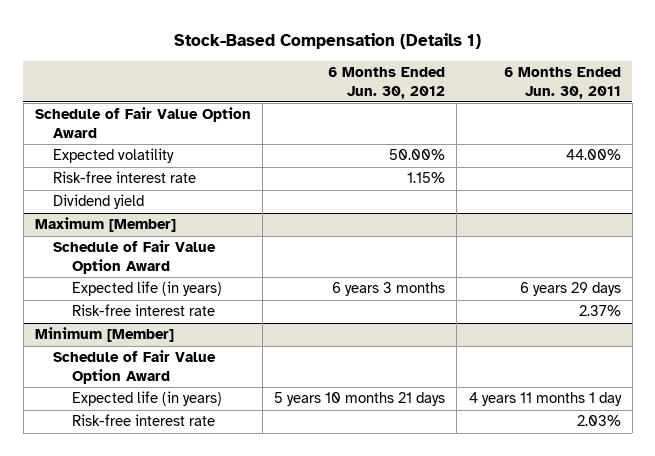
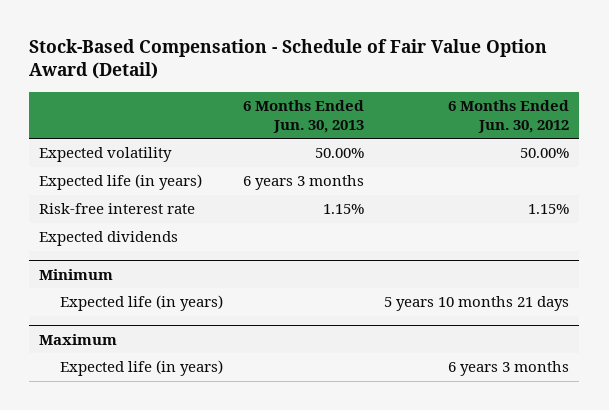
- Stock-Based Compensation (Details 1)
+ Stock-Based Compensation - Schedule of Fair Value Option Award (Detail)
- | 6 Months Ended Jun. 30, 2012 | 6 Months Ended Jun. 30, 2011
+ | 6 Months Ended Jun. 30, 2013 | 6 Months Ended Jun. 30, 2012
- Schedule of Fair Value Option Award
+ Expected life (in years) | 6 years 3 months |
- Dividend yield
- Maximum [Member]
- Schedule of Fair Value Option Award
- Expected life (in years) | 6 years 3 months | 6 years 29 days
- Risk-free interest rate | | 2.37%
- Minimum [Member]
- Schedule of Fair Value Option Award
+ Expected dividends
+ Minimum
- Risk-free interest rate | | 2.03%
+ Maximum
+ Expected life (in years) | | 6 years 3 months

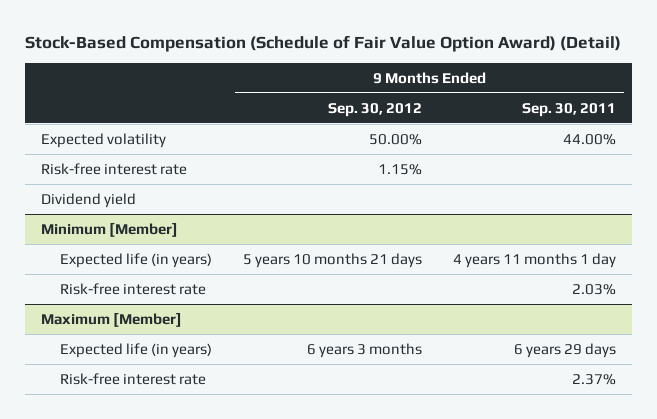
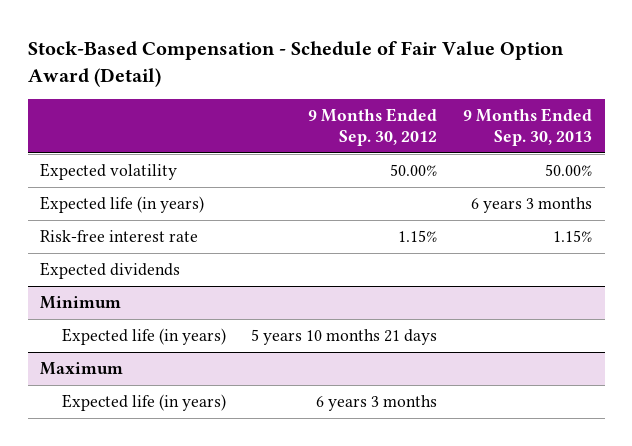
- Stock-Based Compensation (Schedule of Fair Value Option Award) (Detail)
+ Stock-Based Compensation - Schedule of Fair Value Option Award (Detail)
- | 9 Months Ended Sep. 30, 2012 | 9 Months Ended Sep. 30, 2011
+ | 9 Months Ended Sep. 30, 2012 | 9 Months Ended Sep. 30, 2013
+ Expected life (in years) | | 6 years 3 months
- Dividend yield
- Minimum [Member]
+ Expected dividends
+ Minimum
- Risk-free interest rate | | 2.03%
- Maximum [Member]
+ Maximum
- Risk-free interest rate | | 2.37%

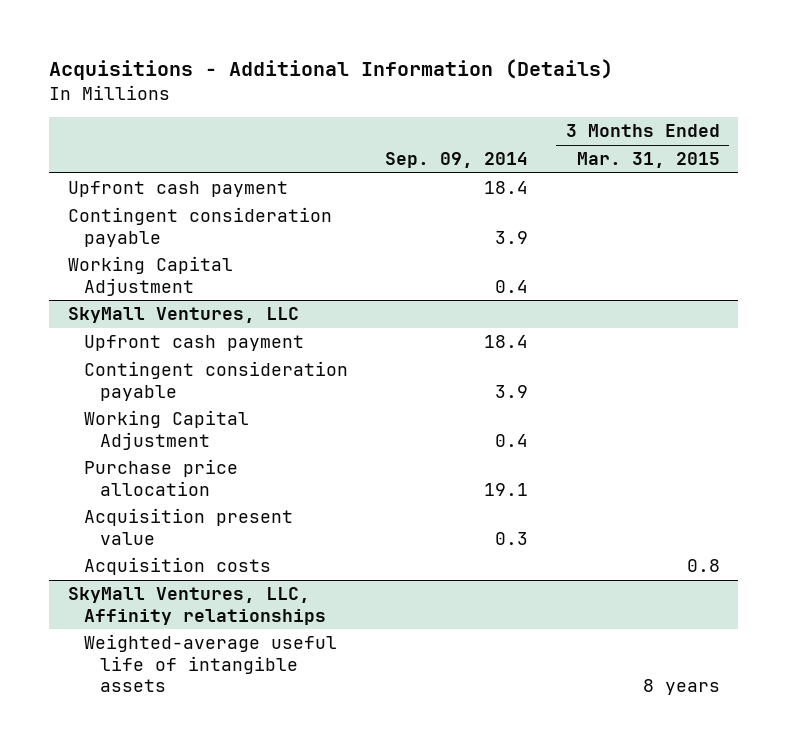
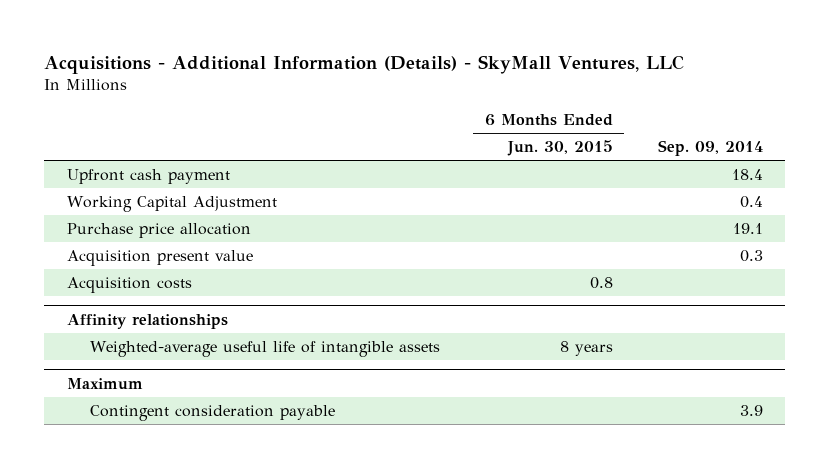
- Acquisitions - Additional Information (Details)
+ Acquisitions - Additional Information (Details) - SkyMall Ventures, LLC
- | Sep. 09, 2014 | 3 Months Ended Mar. 31, 2015
+ | 6 Months Ended Jun. 30, 2015 | Sep. 09, 2014
- Contingent consideration payable | 3.9 |
- SkyMall Ventures, LLC
- Upfront cash payment | 18.4 |
- Contingent consideration payable | 3.9 |
- Working Capital Adjustment | 0.4 |
- SkyMall Ventures, LLC, Affinity relationships
+ Affinity relationships
+ Maximum
+ Contingent consideration payable | | 3.9

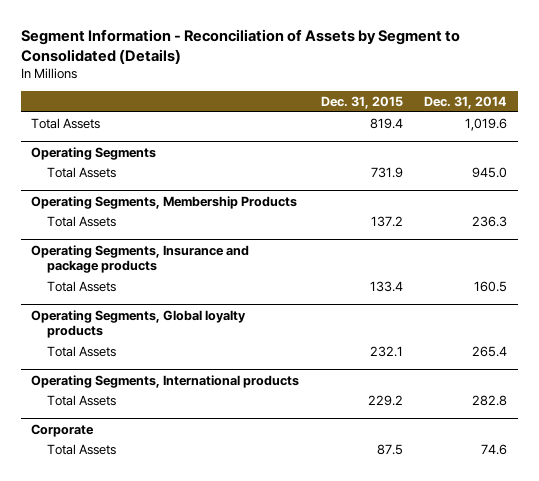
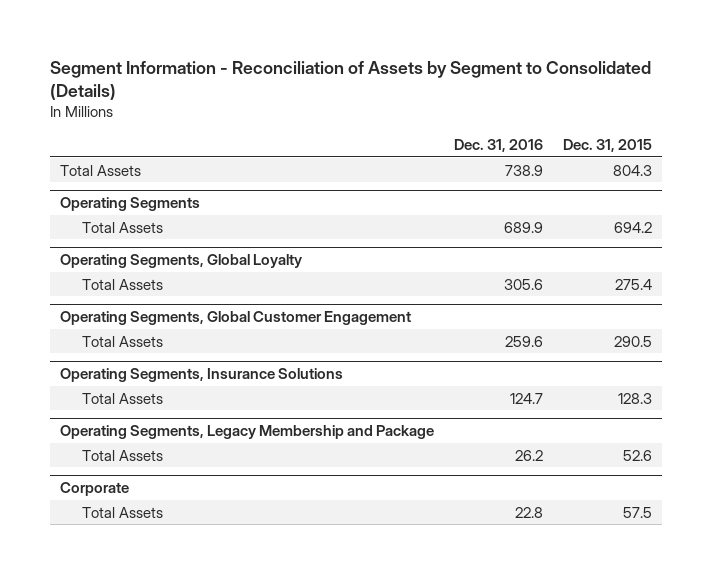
- | Dec. 31, 2015 | Dec. 31, 2014
+ | Dec. 31, 2016 | Dec. 31, 2015
- Total Assets | 819.4 | 1,019.6
+ Total Assets | 738.9 | 804.3
@ Operating Segments
- Total Assets | 731.9 | 945.0
- Operating Segments, Membership Products
- Total Assets | 137.2 | 236.3
- Operating Segments, Insurance and package products
- Total Assets | 133.4 | 160.5
- Operating Segments, Global loyalty products
- Total Assets | 232.1 | 265.4
- Operating Segments, International products
- Total Assets | 229.2 | 282.8
@ Operating Segments
+ Total Assets | 689.9 | 694.2
+ Operating Segments, Global Loyalty
+ Total Assets | 305.6 | 275.4
+ Operating Segments, Global Customer Engagement
+ Total Assets | 259.6 | 290.5
+ Operating Segments, Insurance Solutions
+ Total Assets | 124.7 | 128.3
+ Operating Segments, Legacy Membership and Package
+ Total Assets | 26.2 | 52.6
@ Corporate
- Total Assets | 87.5 | 74.6
+ Total Assets | 22.8 | 57.5

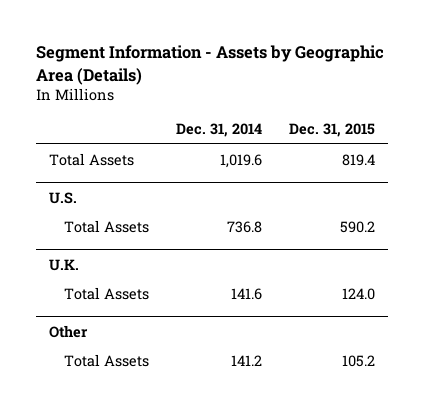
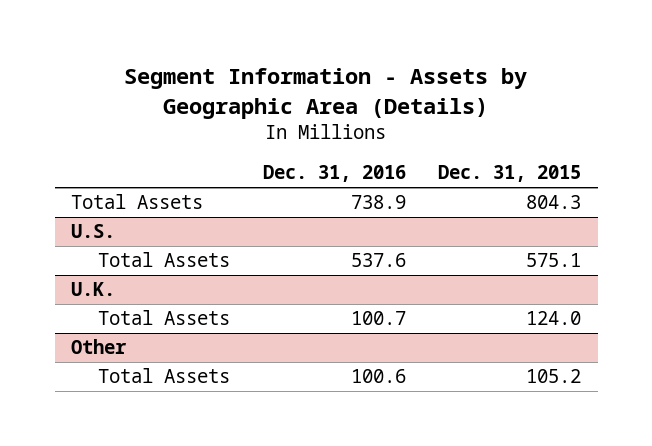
- | Dec. 31, 2014 | Dec. 31, 2015
+ | Dec. 31, 2016 | Dec. 31, 2015
- Total Assets | 1,019.6 | 819.4
+ Total Assets | 738.9 | 804.3
@ U.S.
- Total Assets | 736.8 | 590.2
+ Total Assets | 537.6 | 575.1

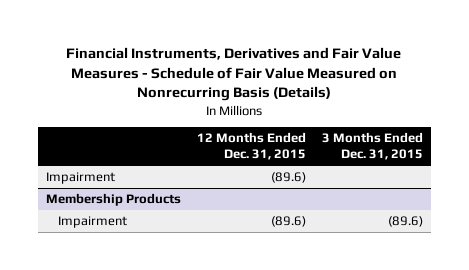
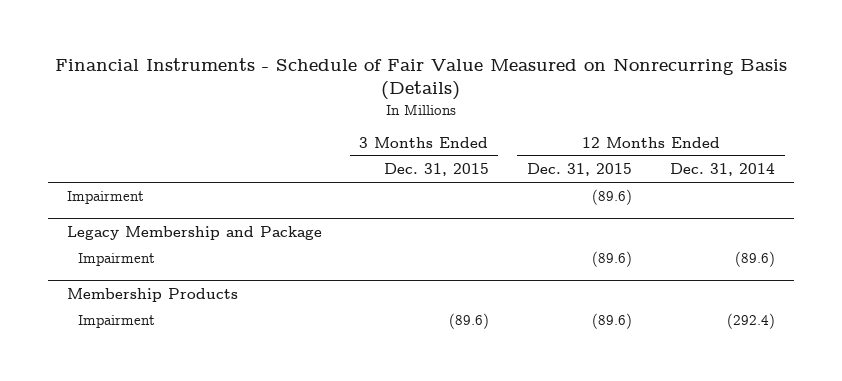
- Financial Instruments, Derivatives and Fair Value Measures - Schedule of Fair Value Measured on Nonrecurring Basis (Details)
+ Financial Instruments - Schedule of Fair Value Measured on Nonrecurring Basis (Details)
- | 12 Months Ended Dec. 31, 2015 | 3 Months Ended Dec. 31, 2015
+ | 3 Months Ended Dec. 31, 2015 | 12 Months Ended Dec. 31, 2015 | 12 Months Ended Dec. 31, 2014
+ Legacy Membership and Package
+ Impairment | | (89.6) | (89.6)

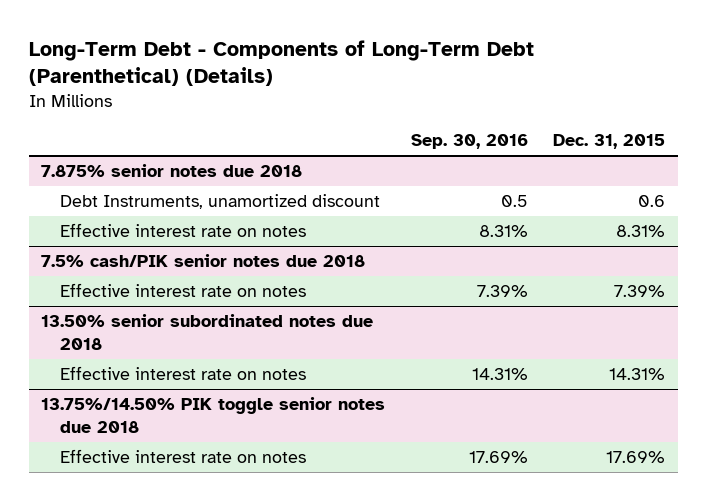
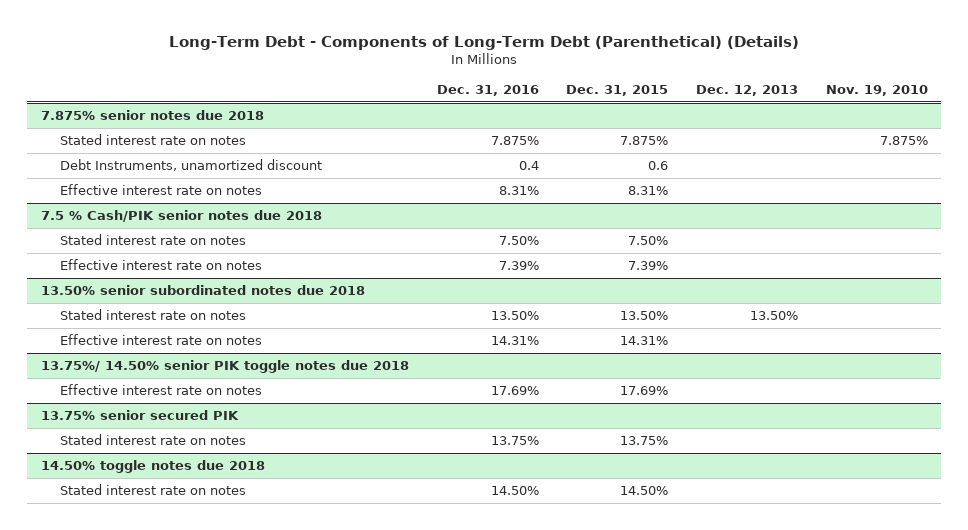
- | Sep. 30, 2016 | Dec. 31, 2015
+ | Dec. 31, 2016 | Dec. 31, 2015 | Dec. 12, 2013 | Nov. 19, 2010
@ 7.875% senior notes due 2018
+ Stated interest rate on notes | 7.875% | 7.875% | | 7.875%
- 7.5% cash/PIK senior notes due 2018
+ 7.5 % Cash/PIK senior notes due 2018
+ Stated interest rate on notes | 7.50% | 7.50% | |
@ 13.50% senior subordinated notes due 2018
+ Stated interest rate on notes | 13.50% | 13.50% | 13.50% |
- 13.75%/14.50% PIK toggle senior notes due 2018
+ 13.75%/ 14.50% senior PIK toggle notes due 2018
+ 13.75% senior secured PIK
+ Stated interest rate on notes | 13.75% | 13.75% | |
+ 14.50% toggle notes due 2018
+ Stated interest rate on notes | 14.50% | 14.50% | |

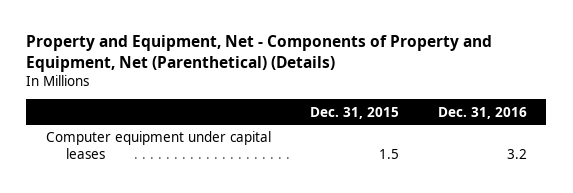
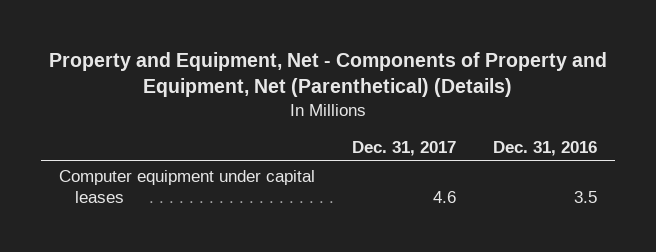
- | Dec. 31, 2015 | Dec. 31, 2016
+ | Dec. 31, 2017 | Dec. 31, 2016
- Computer equipment under capital leases | 1.5 | 3.2
+ Computer equipment under capital leases | 4.6 | 3.5

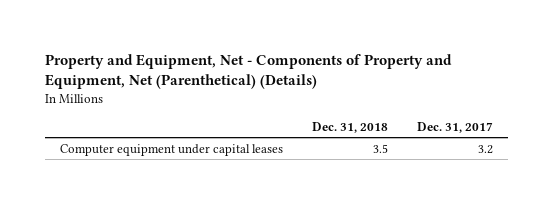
- | Dec. 31, 2017 | Dec. 31, 2016
+ | Dec. 31, 2018 | Dec. 31, 2017
- Computer equipment under capital leases | 4.6 | 3.5
+ Computer equipment under capital leases | 3.5 | 3.2

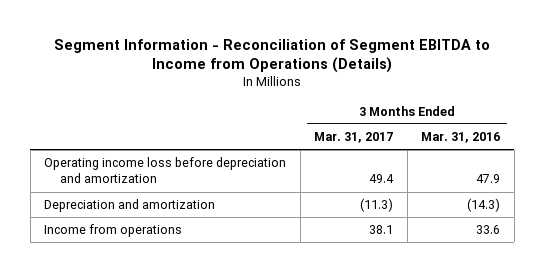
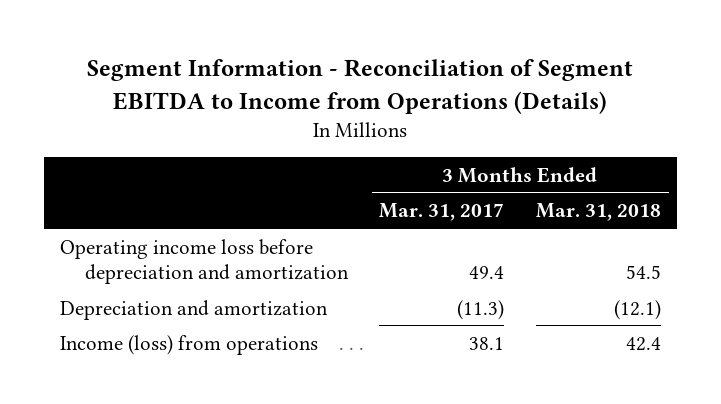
- | 3 Months Ended Mar. 31, 2017 | 3 Months Ended Mar. 31, 2016
+ | 3 Months Ended Mar. 31, 2017 | 3 Months Ended Mar. 31, 2018
- Income from operations | 38.1 | 33.6
+ Income (loss) from operations | 38.1 | 42.4

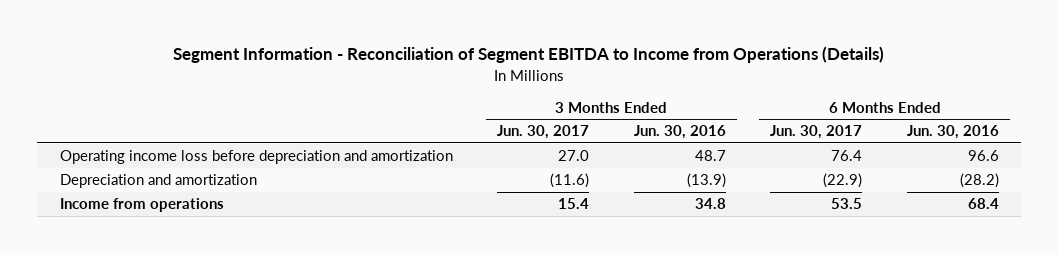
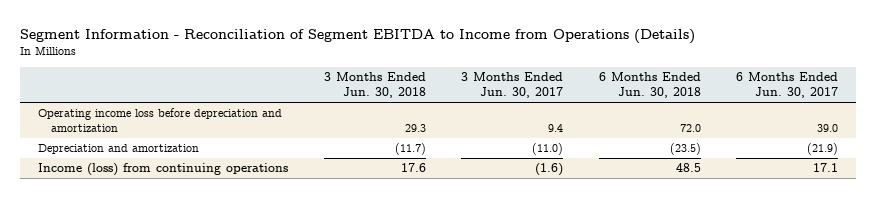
- | 3 Months Ended Jun. 30, 2017 | 3 Months Ended Jun. 30, 2016 | 6 Months Ended Jun. 30, 2017 | 6 Months Ended Jun. 30, 2016
+ | 3 Months Ended Jun. 30, 2018 | 3 Months Ended Jun. 30, 2017 | 6 Months Ended Jun. 30, 2018 | 6 Months Ended Jun. 30, 2017
- Operating income loss before depreciation and amortization | 27.0 | 48.7 | 76.4 | 96.6
- Depreciation and amortization | (11.6) | (13.9) | (22.9) | (28.2)
- Income from operations | 15.4 | 34.8 | 53.5 | 68.4
+ Operating income loss before depreciation and amortization | 29.3 | 9.4 | 72.0 | 39.0
+ Depreciation and amortization | (11.7) | (11.0) | (23.5) | (21.9)
+ Income (loss) from continuing operations | 17.6 | (1.6) | 48.5 | 17.1

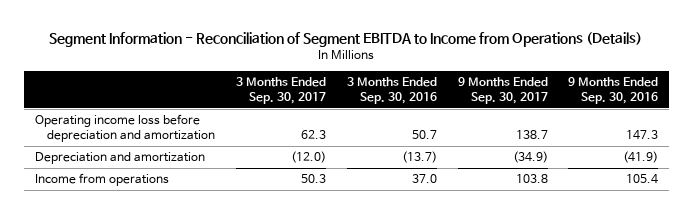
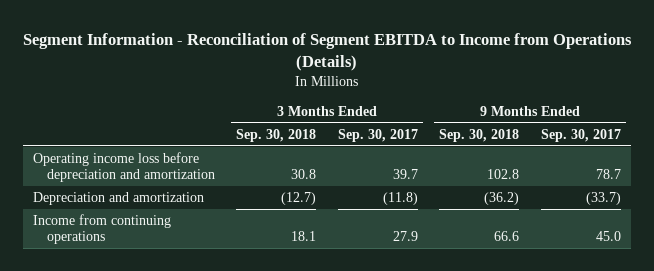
- | 3 Months Ended Sep. 30, 2017 | 3 Months Ended Sep. 30, 2016 | 9 Months Ended Sep. 30, 2017 | 9 Months Ended Sep. 30, 2016
+ | 3 Months Ended Sep. 30, 2018 | 3 Months Ended Sep. 30, 2017 | 9 Months Ended Sep. 30, 2018 | 9 Months Ended Sep. 30, 2017
- Operating income loss before depreciation and amortization | 62.3 | 50.7 | 138.7 | 147.3
- Depreciation and amortization | (12.0) | (13.7) | (34.9) | (41.9)
- Income from operations | 50.3 | 37.0 | 103.8 | 105.4
+ Operating income loss before depreciation and amortization | 30.8 | 39.7 | 102.8 | 78.7
+ Depreciation and amortization | (12.7) | (11.8) | (36.2) | (33.7)
+ Income from continuing operations | 18.1 | 27.9 | 66.6 | 45.0

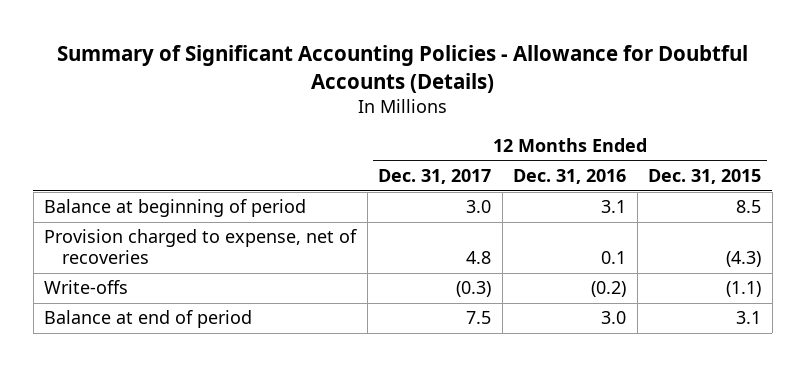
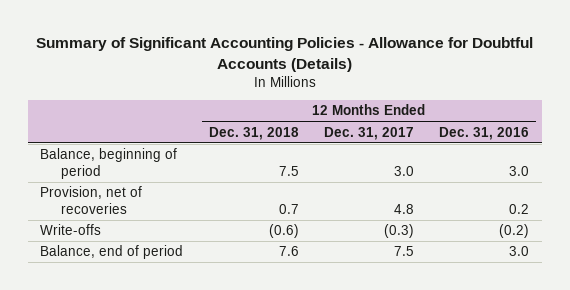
- | 12 Months Ended Dec. 31, 2017 | 12 Months Ended Dec. 31, 2016 | 12 Months Ended Dec. 31, 2015
+ | 12 Months Ended Dec. 31, 2018 | 12 Months Ended Dec. 31, 2017 | 12 Months Ended Dec. 31, 2016
- Balance at beginning of period | 3.0 | 3.1 | 8.5
- Provision charged to expense, net of recoveries | 4.8 | 0.1 | (4.3)
+ Balance, beginning of period | 7.5 | 3.0 | 3.0
+ Provision, net of recoveries | 0.7 | 4.8 | 0.2
- Balance at end of period | 7.5 | 3.0 | 3.1
+ Balance, end of period | 7.6 | 7.5 | 3.0

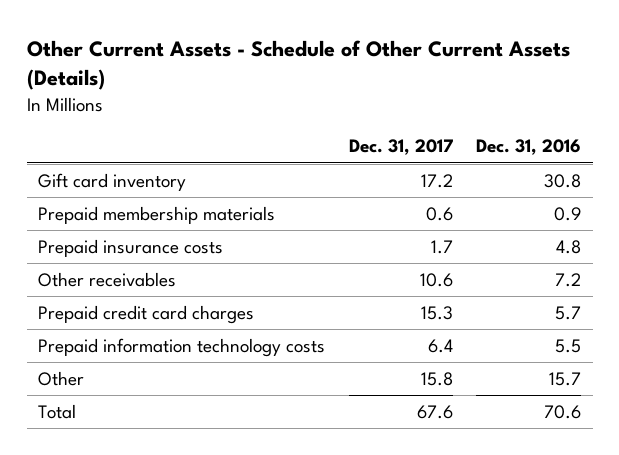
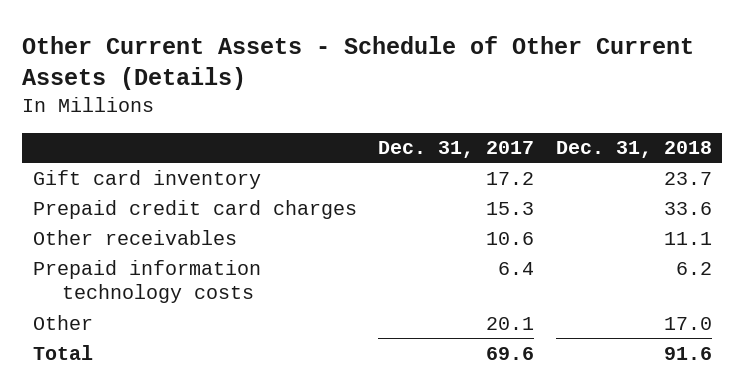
- | Dec. 31, 2017 | Dec. 31, 2016
+ | Dec. 31, 2017 | Dec. 31, 2018
- Prepaid membership materials | 0.6 | 0.9
- Prepaid insurance costs | 1.7 | 4.8
moved down: Other receivables | 10.6 | 11.1
- Other | 15.8 | 15.7
- Total | 67.6 | 70.6
+ Other | 20.1 | 17.0
+ Total | 69.6 | 91.6

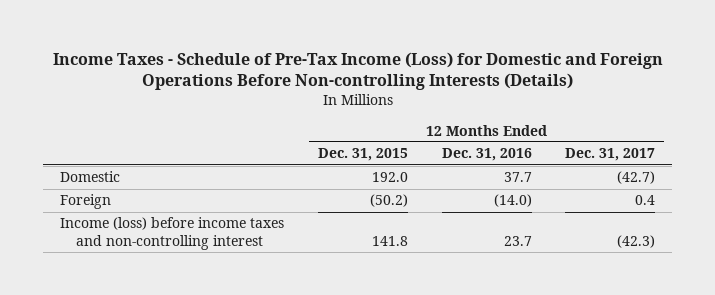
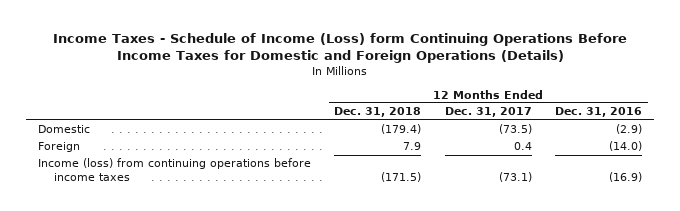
- Income Taxes - Schedule of Pre-Tax Income (Loss) for Domestic and Foreign Operations Before Non-controlling Interests (Details)
+ Income Taxes - Schedule of Income (Loss) form Continuing Operations Before Income Taxes for Domestic and Foreign Operations (Details)
- | 12 Months Ended Dec. 31, 2015 | 12 Months Ended Dec. 31, 2016 | 12 Months Ended Dec. 31, 2017
+ | 12 Months Ended Dec. 31, 2018 | 12 Months Ended Dec. 31, 2017 | 12 Months Ended Dec. 31, 2016
- Domestic | 192.0 | 37.7 | (42.7)
+ Domestic | (179.4) | (73.5) | (2.9)
- Income (loss) before income taxes and non-controlling interest | 141.8 | 23.7 | (42.3)
+ Income (loss) from continuing operations before income taxes | (171.5) | (73.1) | (16.9)

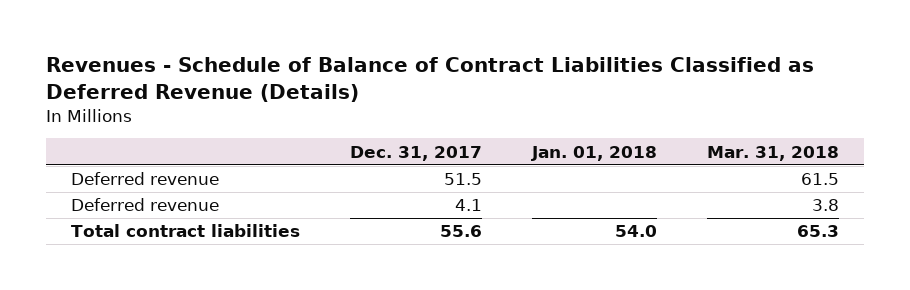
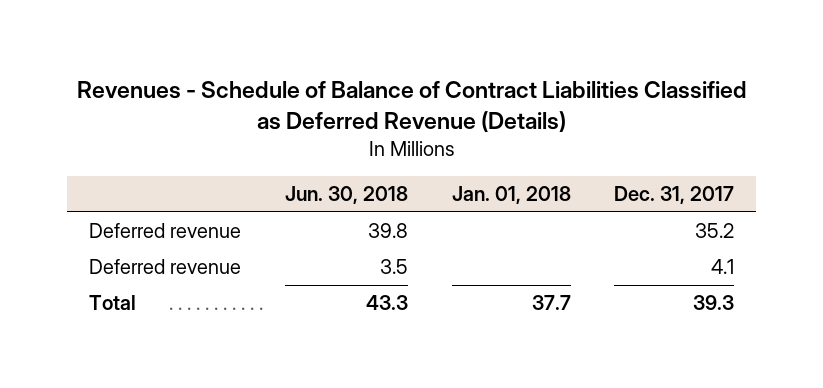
- | Dec. 31, 2017 | Jan. 01, 2018 | Mar. 31, 2018
+ | Jun. 30, 2018 | Jan. 01, 2018 | Dec. 31, 2017
- Deferred revenue | 51.5 | | 61.5
+ Deferred revenue | 39.8 | | 35.2
- Total contract liabilities | 55.6 | 54.0 | 65.3
+ Total | 43.3 | 37.7 | 39.3

